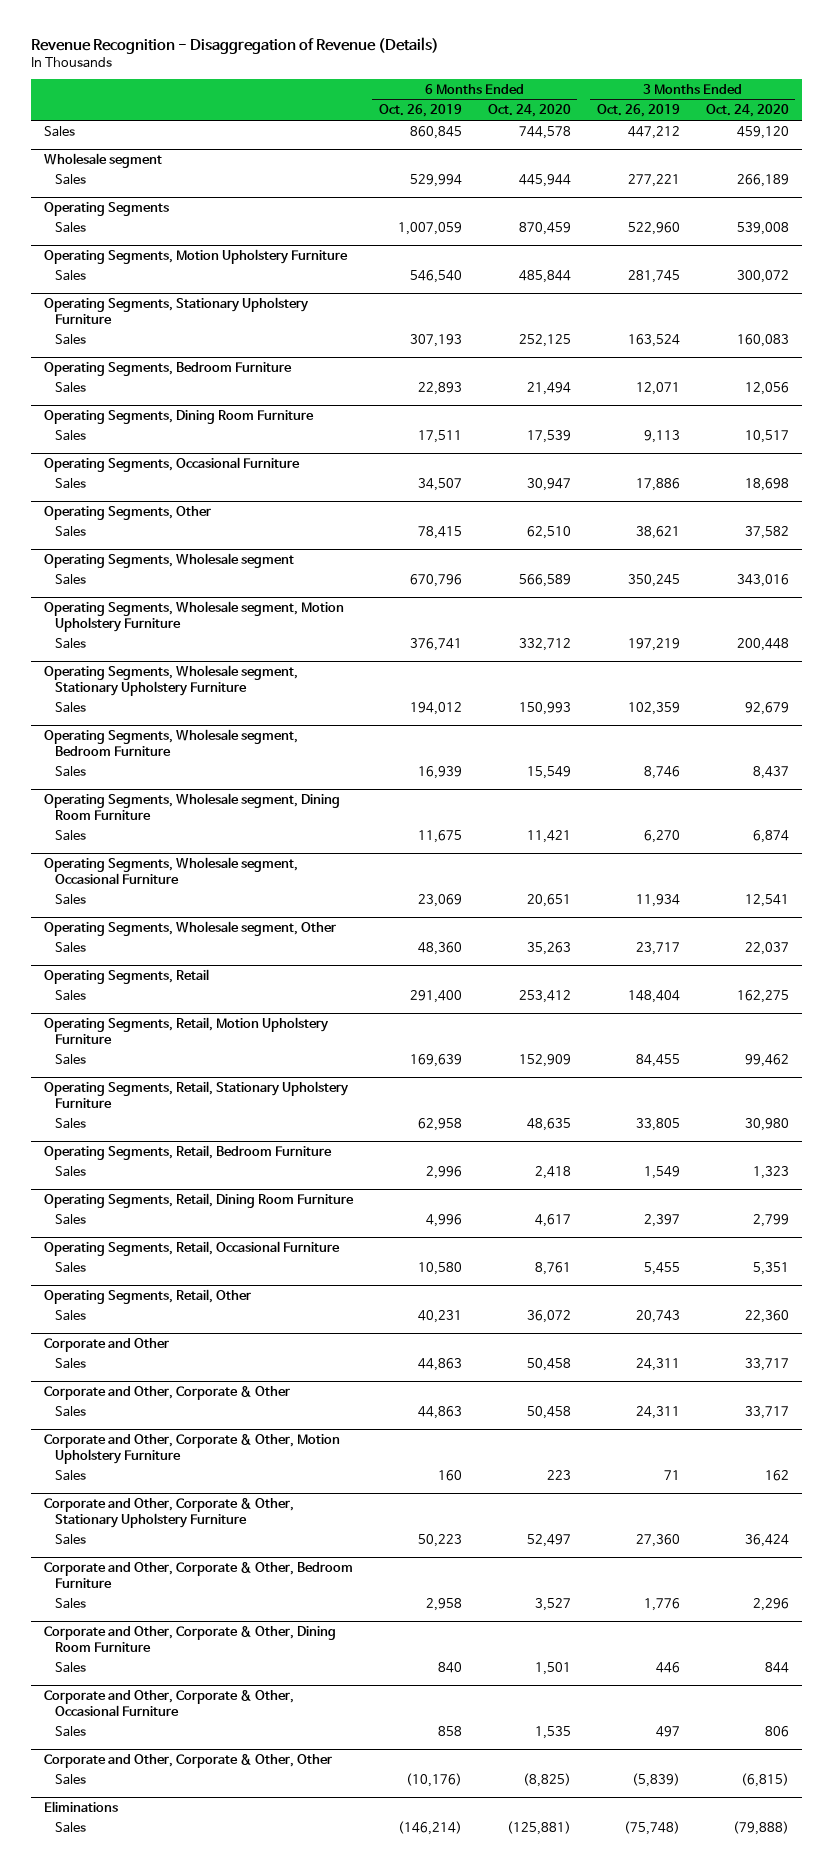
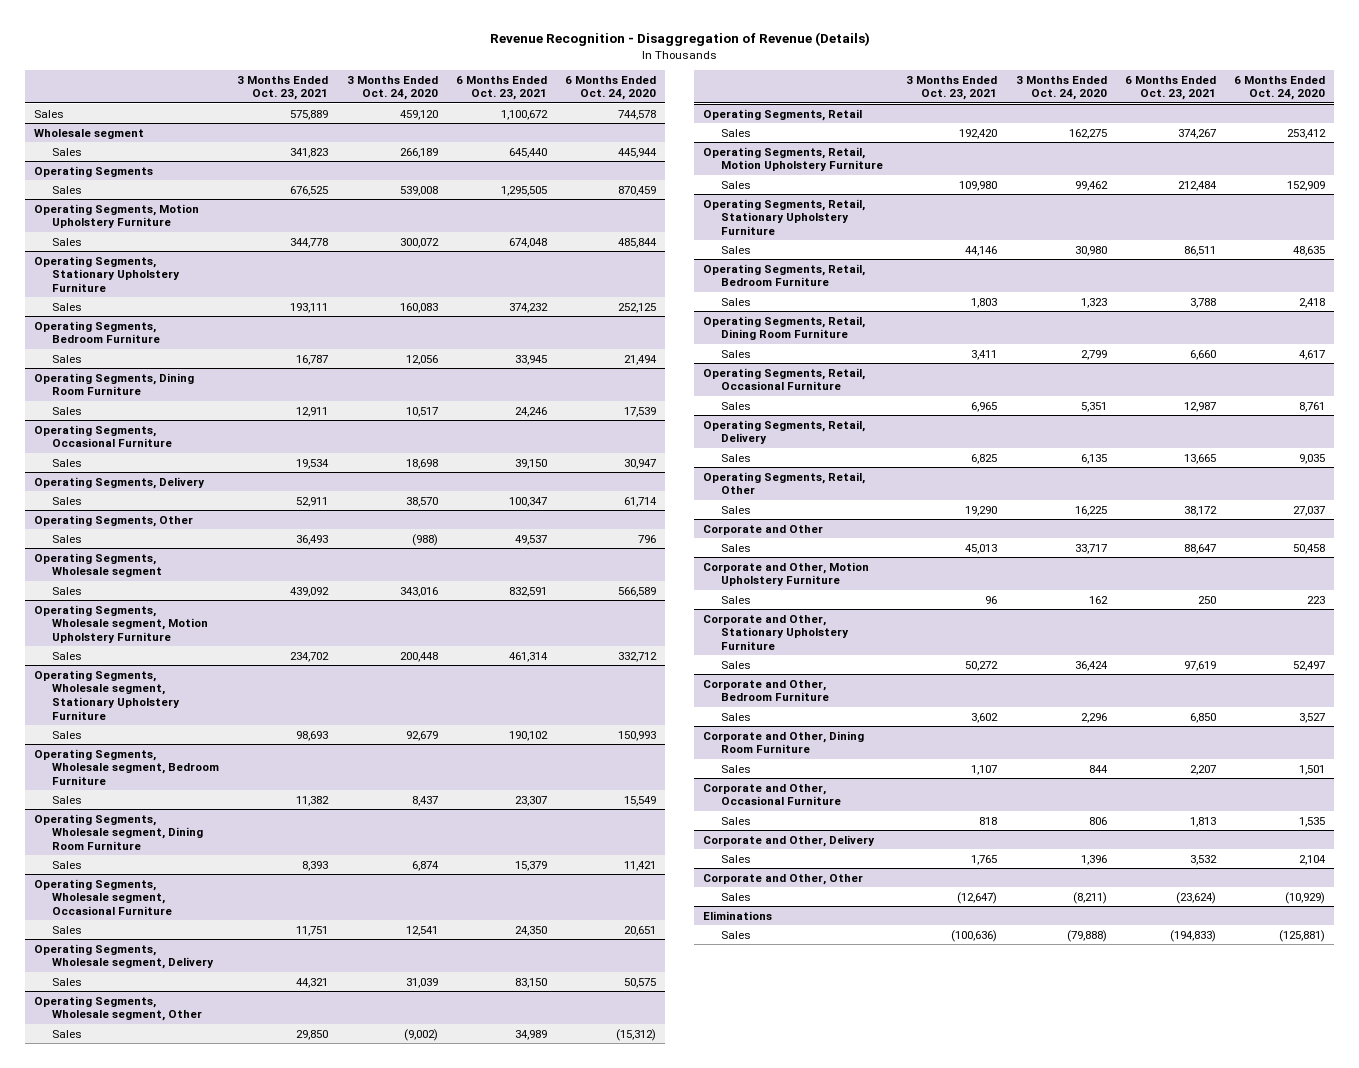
- | 6 Months Ended Oct. 26, 2019 | 6 Months Ended Oct. 24, 2020 | 3 Months Ended Oct. 26, 2019 | 3 Months Ended Oct. 24, 2020
+ | 3 Months Ended Oct. 23, 2021 | 3 Months Ended Oct. 24, 2020 | 6 Months Ended Oct. 23, 2021 | 6 Months Ended Oct. 24, 2020
+ Operating Segments, Delivery
+ Sales | 52,911 | 38,570 | 100,347 | 61,714
@ Operating Segments, Other
- Sales | 78,415 | 62,510 | 38,621 | 37,582
+ Sales | 36,493 | (988) | 49,537 | 796
+ Operating Segments, Wholesale segment, Delivery
+ Sales | 44,321 | 31,039 | 83,150 | 50,575
@ Operating Segments, Wholesale segment, Other
- Sales | 48,360 | 35,263 | 23,717 | 22,037
+ Sales | 29,850 | (9,002) | 34,989 | (15,312)
+ Operating Segments, Retail, Delivery
+ Sales | 6,825 | 6,135 | 13,665 | 9,035
@ Operating Segments, Retail, Other
- Sales | 40,231 | 36,072 | 20,743 | 22,360
+ Sales | 19,290 | 16,225 | 38,172 | 27,037
- Corporate and Other, Corporate & Other
- Sales | 44,863 | 50,458 | 24,311 | 33,717
- Corporate and Other, Corporate & Other, Motion Upholstery Furniture
+ Corporate and Other, Motion Upholstery Furniture
- Corporate and Other, Corporate & Other, Stationary Upholstery Furniture
+ Corporate and Other, Stationary Upholstery Furniture
- Corporate and Other, Corporate & Other, Bedroom Furniture
+ Corporate and Other, Bedroom Furniture
- Corporate and Other, Corporate & Other, Dining Room Furniture
+ Corporate and Other, Dining Room Furniture
- Corporate and Other, Corporate & Other, Occasional Furniture
+ Corporate and Other, Occasional Furniture
- Corporate and Other, Corporate & Other, Other
- Sales | (10,176) | (8,825) | (5,839) | (6,815)
+ Corporate and Other, Delivery
+ Sales | 1,765 | 1,396 | 3,532 | 2,104
+ Corporate and Other, Other
+ Sales | (12,647) | (8,211) | (23,624) | (10,929)

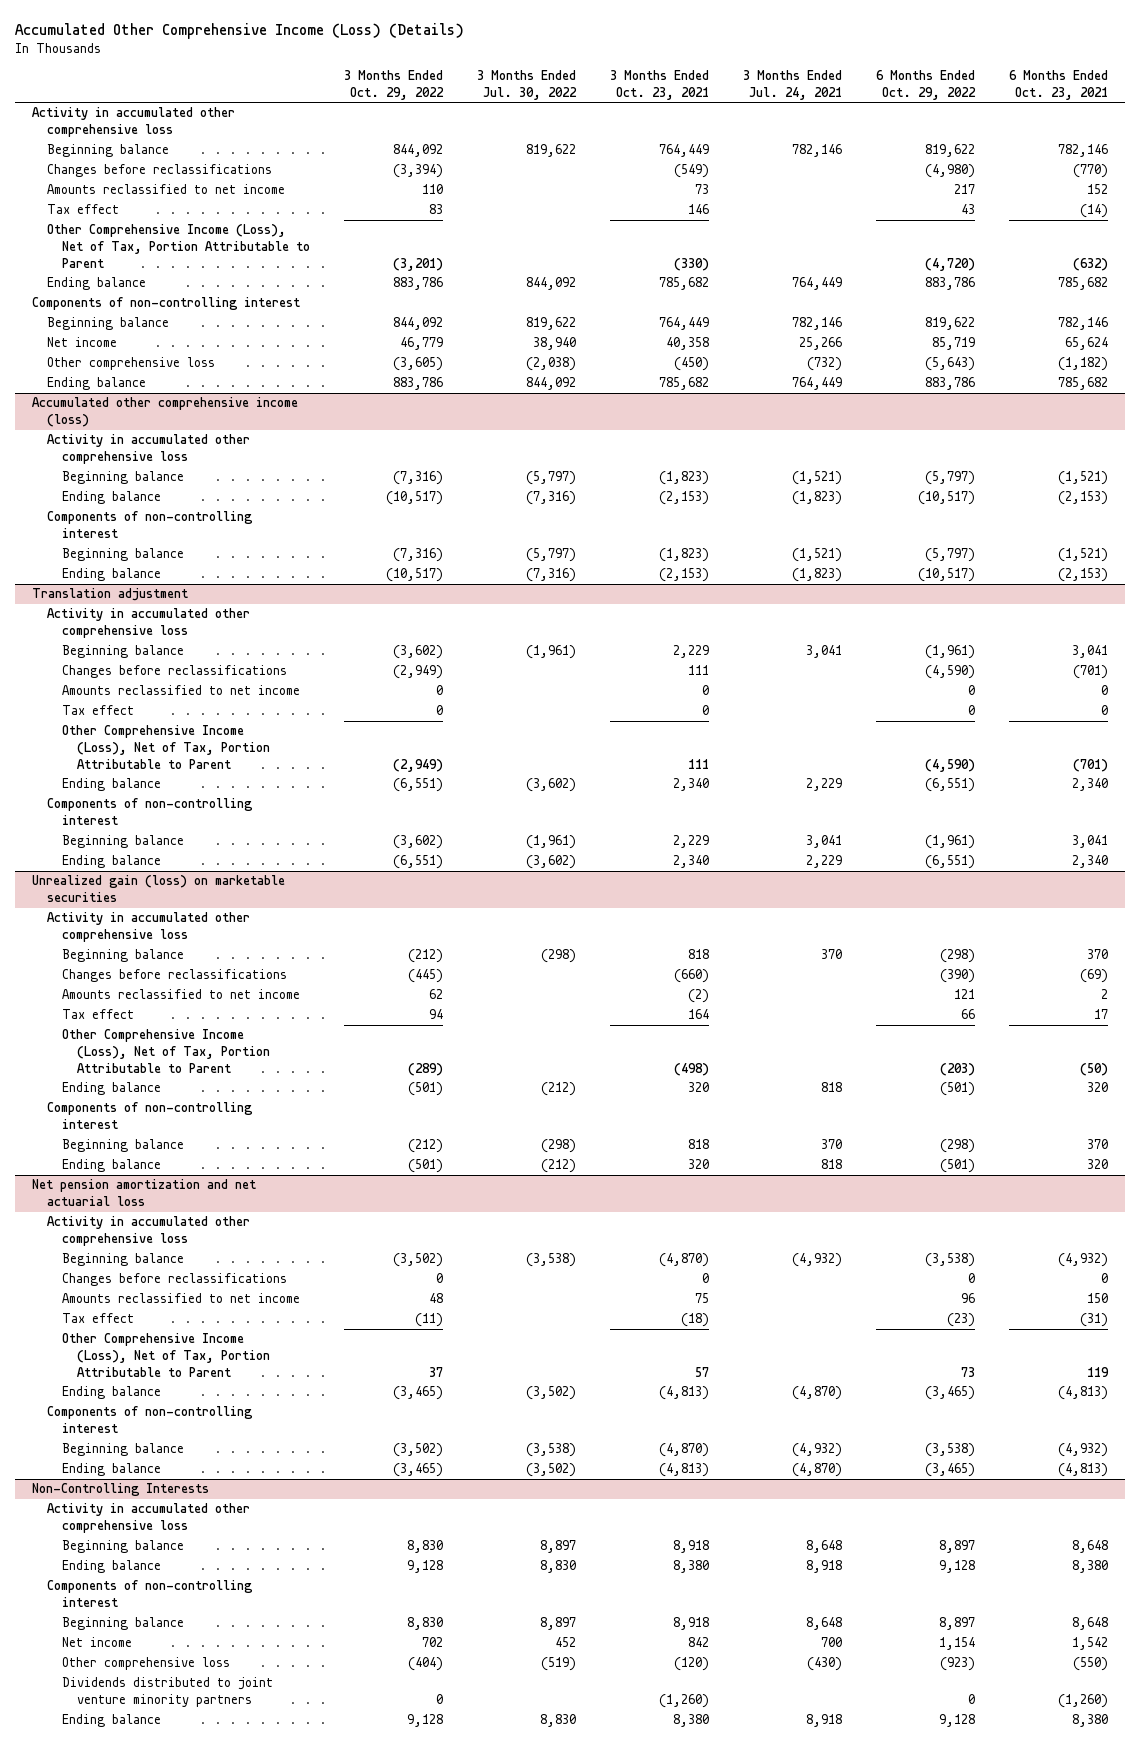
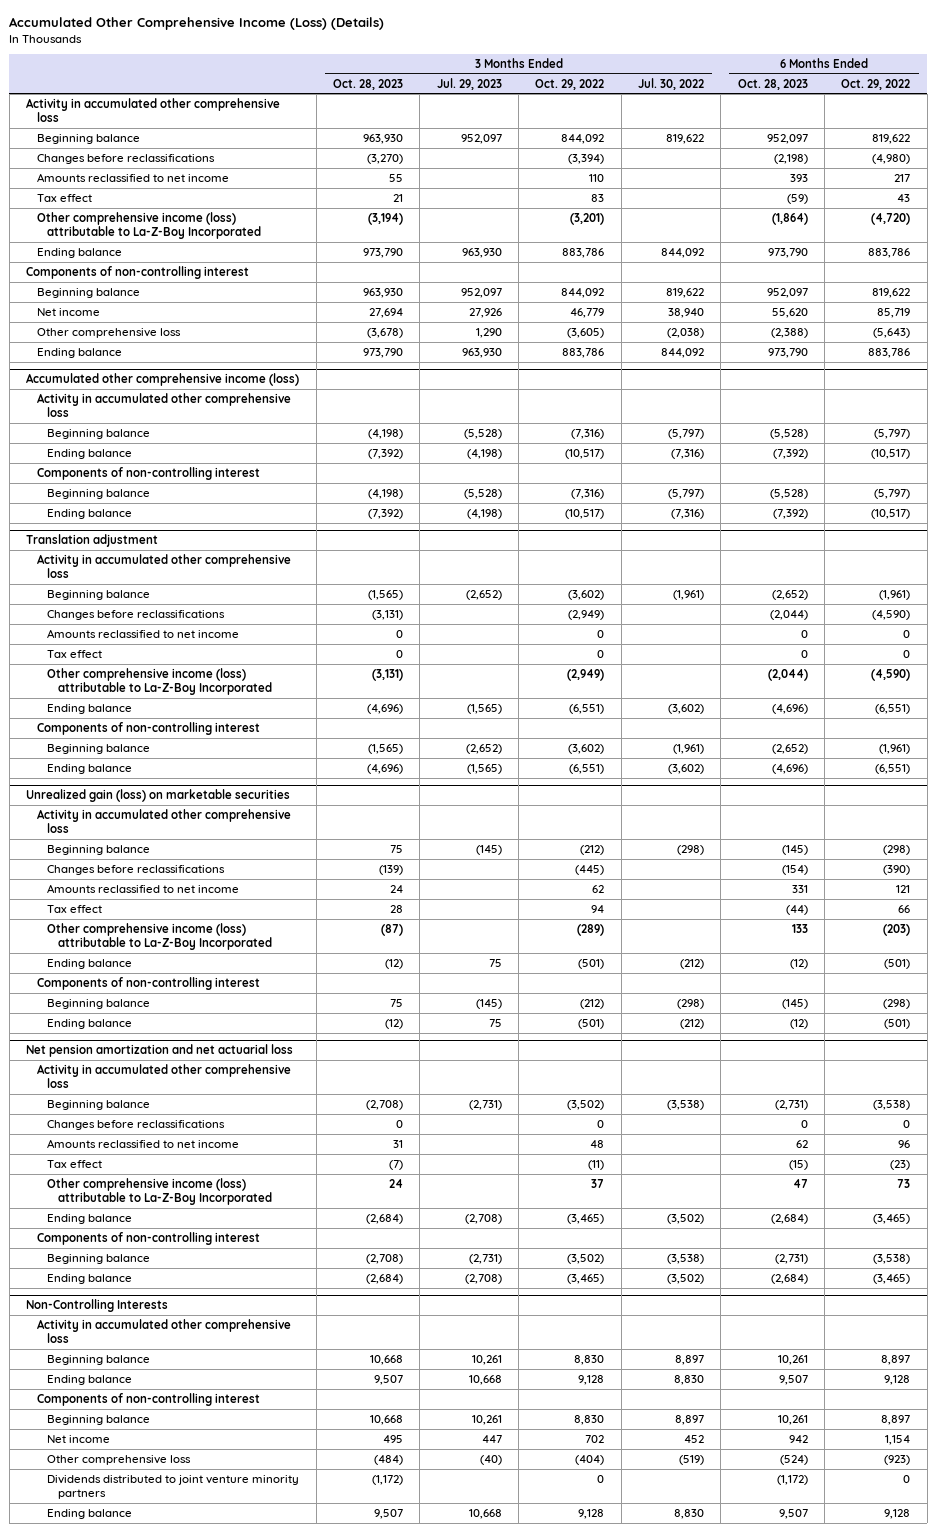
- | 3 Months Ended Oct. 29, 2022 | 3 Months Ended Jul. 30, 2022 | 3 Months Ended Oct. 23, 2021 | 3 Months Ended Jul. 24, 2021 | 6 Months Ended Oct. 29, 2022 | 6 Months Ended Oct. 23, 2021
+ | 3 Months Ended Oct. 28, 2023 | 3 Months Ended Jul. 29, 2023 | 3 Months Ended Oct. 29, 2022 | 3 Months Ended Jul. 30, 2022 | 6 Months Ended Oct. 28, 2023 | 6 Months Ended Oct. 29, 2022
- Other Comprehensive Income (Loss), Net of Tax, Portion Attributable to Parent | (3,201) | | (330) | | (4,720) | (632)
+ Other comprehensive income (loss) attributable to La-Z-Boy Incorporated | (3,194) | | (3,201) | | (1,864) | (4,720)
@ Translation adjustment
- Other Comprehensive Income (Loss), Net of Tax, Portion Attributable to Parent | (2,949) | | 111 | | (4,590) | (701)
+ Other comprehensive income (loss) attributable to La-Z-Boy Incorporated | (3,131) | | (2,949) | | (2,044) | (4,590)
@ Unrealized gain (loss) on marketable securities
- Other Comprehensive Income (Loss), Net of Tax, Portion Attributable to Parent | (289) | | (498) | | (203) | (50)
+ Other comprehensive income (loss) attributable to La-Z-Boy Incorporated | (87) | | (289) | | 133 | (203)
@ Net pension amortization and net actuarial loss
- Other Comprehensive Income (Loss), Net of Tax, Portion Attributable to Parent | 37 | | 57 | | 73 | 119
+ Other comprehensive income (loss) attributable to La-Z-Boy Incorporated | 24 | | 37 | | 47 | 73

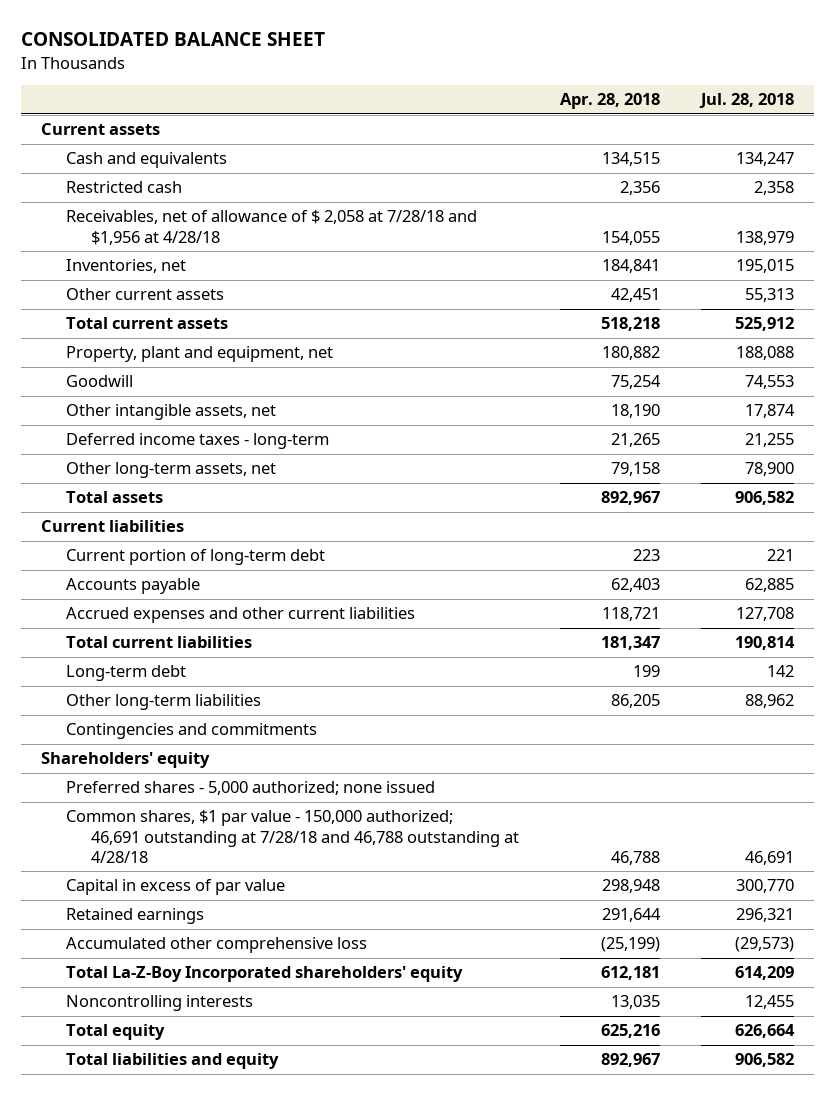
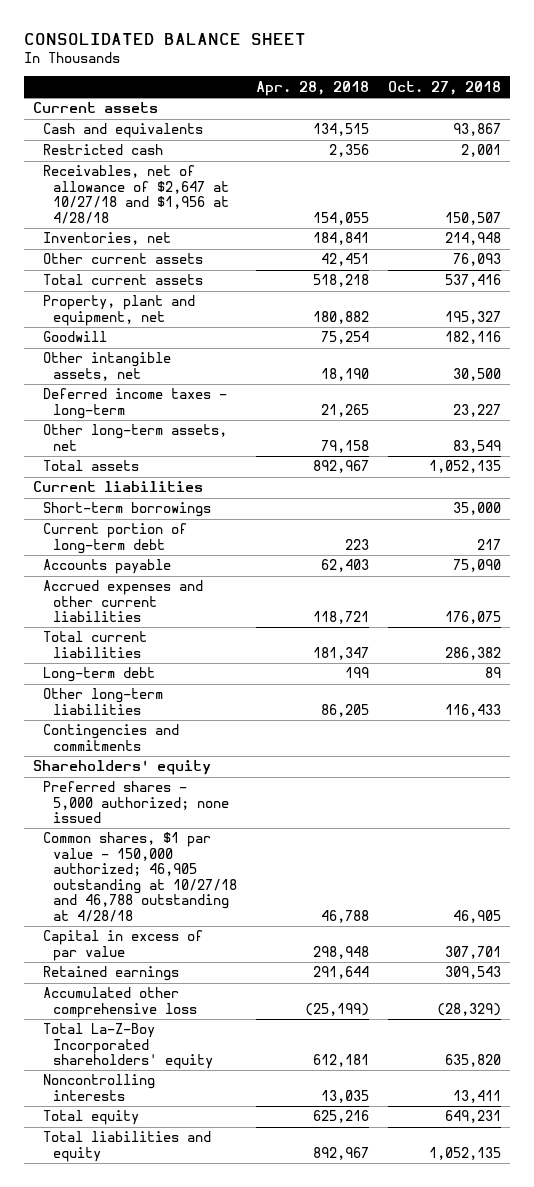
- | Apr. 28, 2018 | Jul. 28, 2018
+ | Apr. 28, 2018 | Oct. 27, 2018
- Receivables, net of allowance of $ 2,058 at 7/28/18 and $1,956 at 4/28/18 | 154,055 | 138,979
+ Receivables, net of allowance of $2,647 at 10/27/18 and $1,956 at 4/28/18 | 154,055 | 150,507
+ Short-term borrowings | | 35,000
- Common shares, $1 par value - 150,000 authorized; 46,691 outstanding at 7/28/18 and 46,788 outstanding at 4/28/18 | 46,788 | 46,691
+ Common shares, $1 par value - 150,000 authorized; 46,905 outstanding at 10/27/18 and 46,788 outstanding at 4/28/18 | 46,788 | 46,905

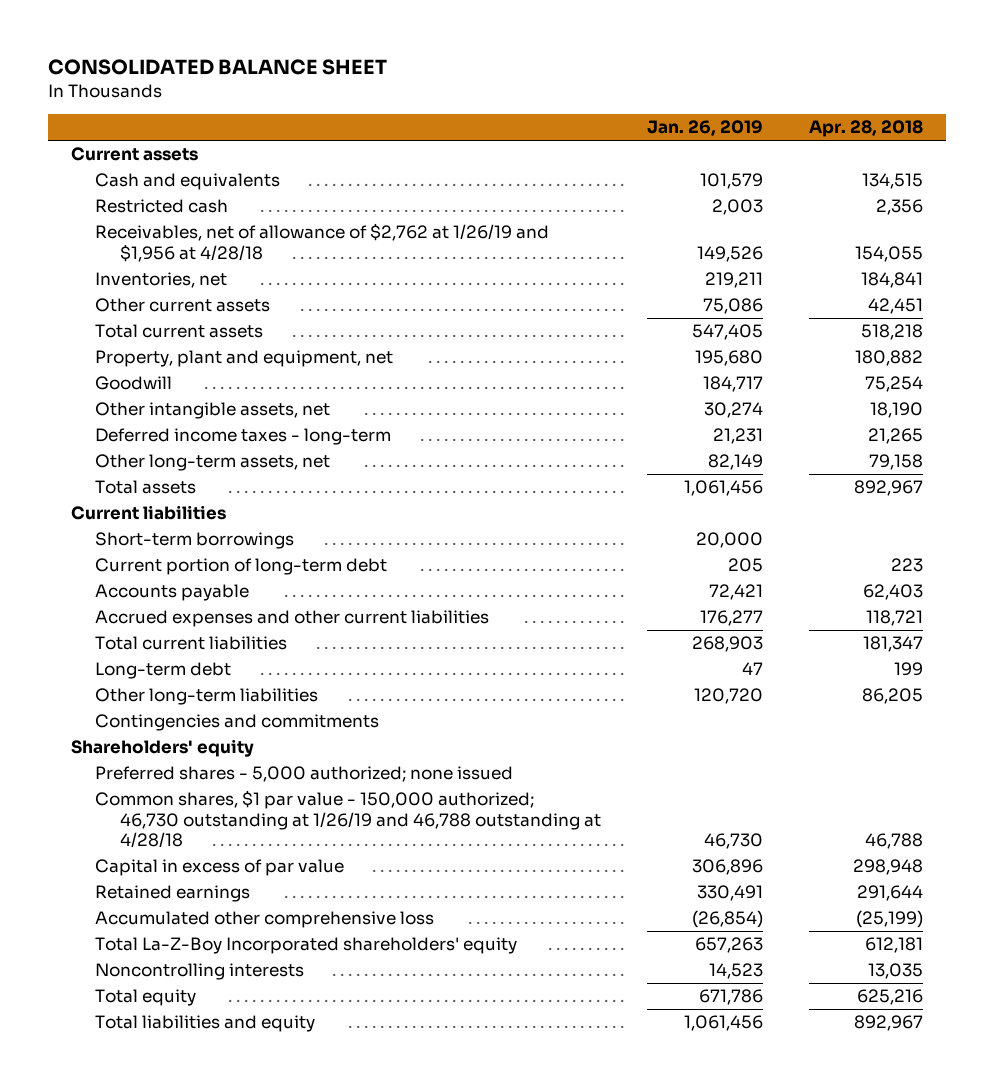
- | Apr. 28, 2018 | Oct. 27, 2018
+ | Jan. 26, 2019 | Apr. 28, 2018
- Receivables, net of allowance of $2,647 at 10/27/18 and $1,956 at 4/28/18 | 154,055 | 150,507
+ Receivables, net of allowance of $2,762 at 1/26/19 and $1,956 at 4/28/18 | 149,526 | 154,055
- Common shares, $1 par value - 150,000 authorized; 46,905 outstanding at 10/27/18 and 46,788 outstanding at 4/28/18 | 46,788 | 46,905
+ Common shares, $1 par value - 150,000 authorized; 46,730 outstanding at 1/26/19 and 46,788 outstanding at 4/28/18 | 46,730 | 46,788

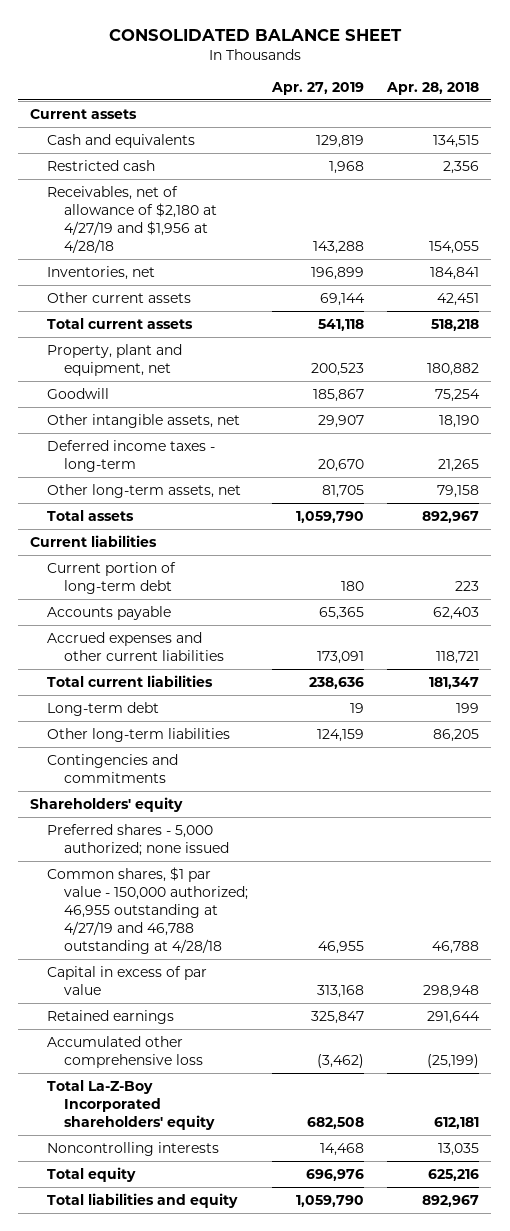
- | Jan. 26, 2019 | Apr. 28, 2018
+ | Apr. 27, 2019 | Apr. 28, 2018
- Receivables, net of allowance of $2,762 at 1/26/19 and $1,956 at 4/28/18 | 149,526 | 154,055
+ Receivables, net of allowance of $2,180 at 4/27/19 and $1,956 at 4/28/18 | 143,288 | 154,055
- Short-term borrowings | 20,000 |
- Common shares, $1 par value - 150,000 authorized; 46,730 outstanding at 1/26/19 and 46,788 outstanding at 4/28/18 | 46,730 | 46,788
+ Common shares, $1 par value - 150,000 authorized; 46,955 outstanding at 4/27/19 and 46,788 outstanding at 4/28/18 | 46,955 | 46,788

